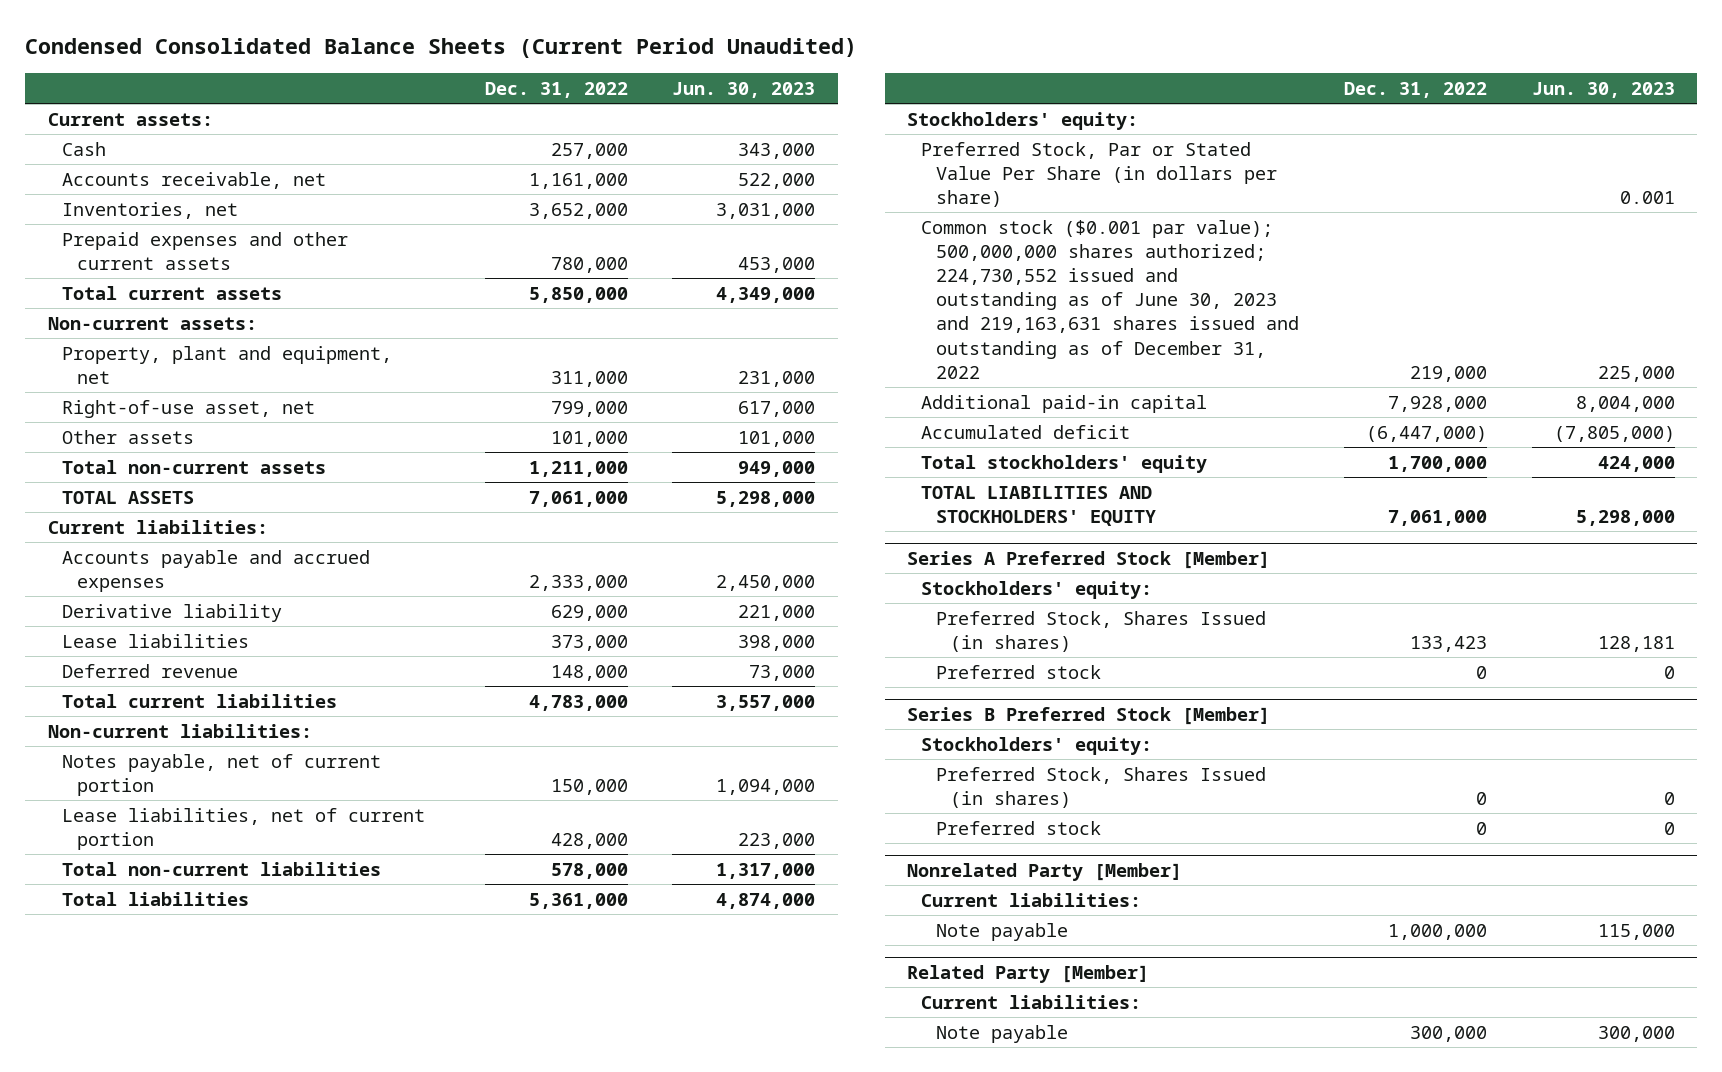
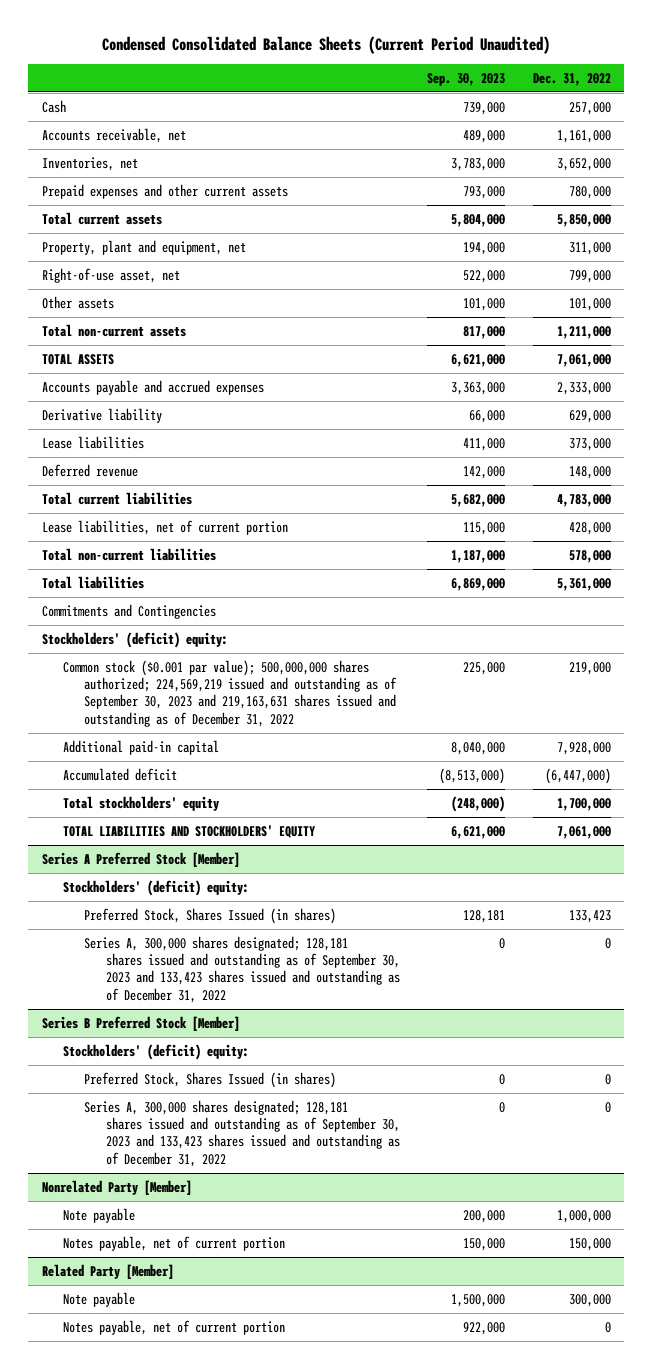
- | Dec. 31, 2022 | Jun. 30, 2023
+ | Sep. 30, 2023 | Dec. 31, 2022
- Current assets:
- Non-current assets:
- Current liabilities:
- Non-current liabilities:
- Notes payable, net of current portion | 150,000 | 1,094,000
- Stockholders' equity:
- Preferred Stock, Par or Stated Value Per Share (in dollars per share) | | 0.001
- Common stock ($0.001 par value); 500,000,000 shares authorized; 224,730,552 issued and outstanding as of June 30, 2023 and 219,163,631 shares issued and outstanding as of December 31, 2022 | 219,000 | 225,000
+ Commitments and Contingencies
+ Stockholders' (deficit) equity:
+ Common stock ($0.001 par value); 500,000,000 shares authorized; 224,569,219 issued and outstanding as of September 30, 2023 and 219,163,631 shares issued and outstanding as of December 31, 2022 | 225,000 | 219,000
@ Series A Preferred Stock [Member]
- Stockholders' equity:
+ Stockholders' (deficit) equity:
- Preferred stock | 0 | 0
+ Series A, 300,000 shares designated; 128,181 shares issued and outstanding as of September 30, 2023 and 133,423 shares issued and outstanding as of December 31, 2022 | 0 | 0
@ Series B Preferred Stock [Member]
- Stockholders' equity:
+ Stockholders' (deficit) equity:
- Preferred stock | 0 | 0
+ Series A, 300,000 shares designated; 128,181 shares issued and outstanding as of September 30, 2023 and 133,423 shares issued and outstanding as of December 31, 2022 | 0 | 0
@ Nonrelated Party [Member]
- Current liabilities:
+ Notes payable, net of current portion | 150,000 | 150,000
@ Related Party [Member]
- Current liabilities:
+ Notes payable, net of current portion | 922,000 | 0

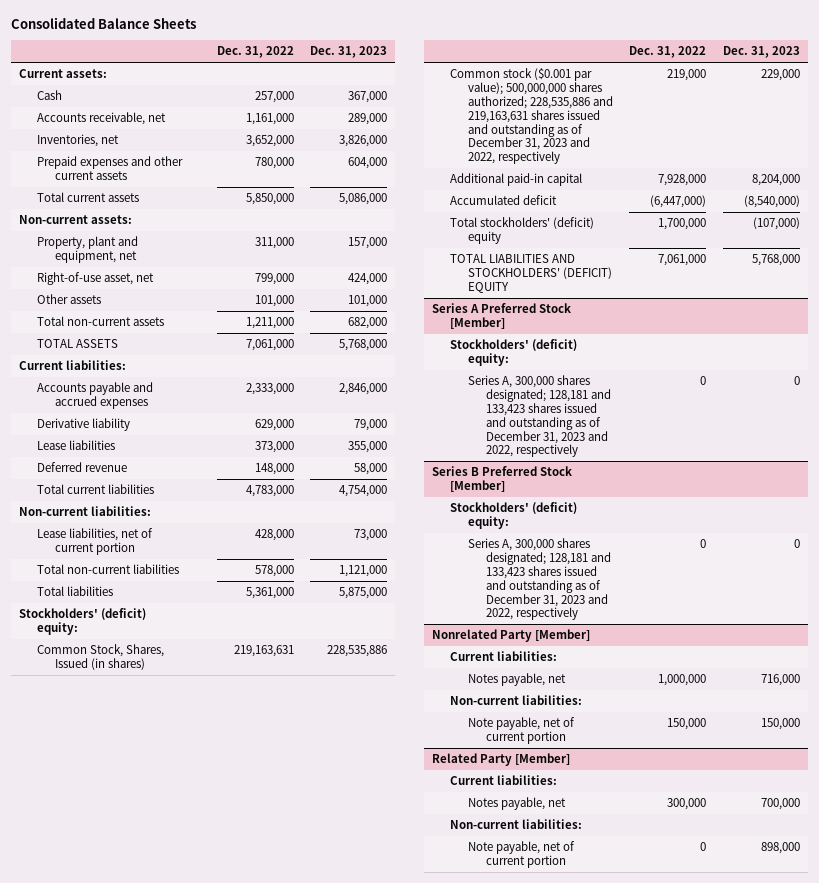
- Condensed Consolidated Balance Sheets (Current Period Unaudited)
+ Consolidated Balance Sheets
- | Sep. 30, 2023 | Dec. 31, 2022
+ | Dec. 31, 2022 | Dec. 31, 2023
+ Current assets:
+ Non-current assets:
+ Current liabilities:
+ Non-current liabilities:
- Commitments and Contingencies
- Common stock ($0.001 par value); 500,000,000 shares authorized; 224,569,219 issued and outstanding as of September 30, 2023 and 219,163,631 shares issued and outstanding as of December 31, 2022 | 225,000 | 219,000
+ Common Stock, Shares, Issued (in shares) | 219,163,631 | 228,535,886
+ Common stock ($0.001 par value); 500,000,000 shares authorized; 228,535,886 and 219,163,631 shares issued and outstanding as of December 31, 2023 and 2022, respectively | 219,000 | 229,000
- Total stockholders' equity | (248,000) | 1,700,000
- TOTAL LIABILITIES AND STOCKHOLDERS' EQUITY | 6,621,000 | 7,061,000
+ Total stockholders' (deficit) equity | 1,700,000 | (107,000)
+ TOTAL LIABILITIES AND STOCKHOLDERS' (DEFICIT) EQUITY | 7,061,000 | 5,768,000
@ Series A Preferred Stock [Member]
- Preferred Stock, Shares Issued (in shares) | 128,181 | 133,423
- Series A, 300,000 shares designated; 128,181 shares issued and outstanding as of September 30, 2023 and 133,423 shares issued and outstanding as of December 31, 2022 | 0 | 0
+ Series A, 300,000 shares designated; 128,181 and 133,423 shares issued and outstanding as of December 31, 2023 and 2022, respectively | 0 | 0
@ Series B Preferred Stock [Member]
- Preferred Stock, Shares Issued (in shares) | 0 | 0
- Series A, 300,000 shares designated; 128,181 shares issued and outstanding as of September 30, 2023 and 133,423 shares issued and outstanding as of December 31, 2022 | 0 | 0
+ Series A, 300,000 shares designated; 128,181 and 133,423 shares issued and outstanding as of December 31, 2023 and 2022, respectively | 0 | 0
@ Nonrelated Party [Member]
- Note payable | 200,000 | 1,000,000
- Notes payable, net of current portion | 150,000 | 150,000
+ Current liabilities:
+ Notes payable, net | 1,000,000 | 716,000
+ Non-current liabilities:
+ Note payable, net of current portion | 150,000 | 150,000
@ Related Party [Member]
- Note payable | 1,500,000 | 300,000
- Notes payable, net of current portion | 922,000 | 0
+ Current liabilities:
+ Notes payable, net | 300,000 | 700,000
+ Non-current liabilities:
+ Note payable, net of current portion | 0 | 898,000

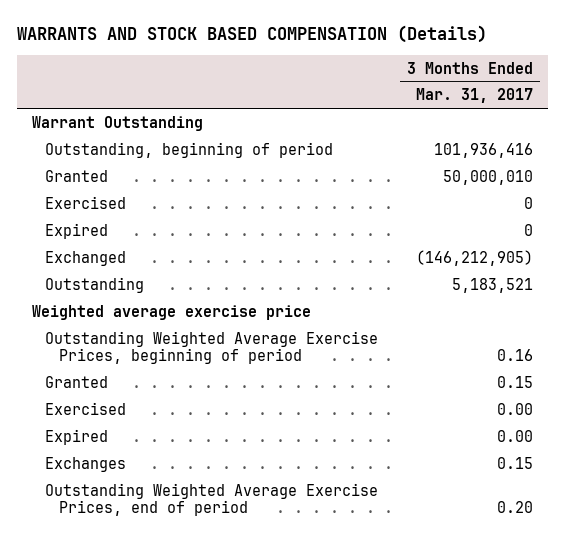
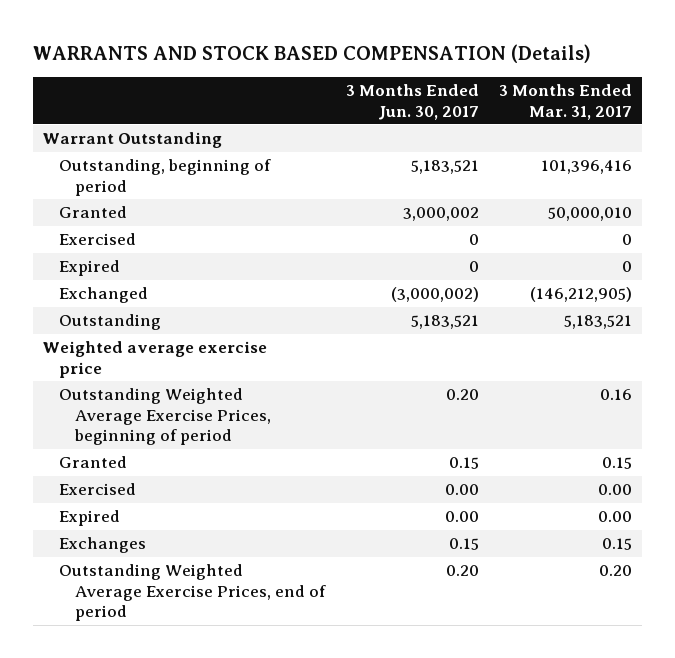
- | 3 Months Ended Mar. 31, 2017
+ | 3 Months Ended Jun. 30, 2017 | 3 Months Ended Mar. 31, 2017
- Outstanding, beginning of period | 101,936,416
+ Outstanding, beginning of period | 5,183,521 | 101,396,416

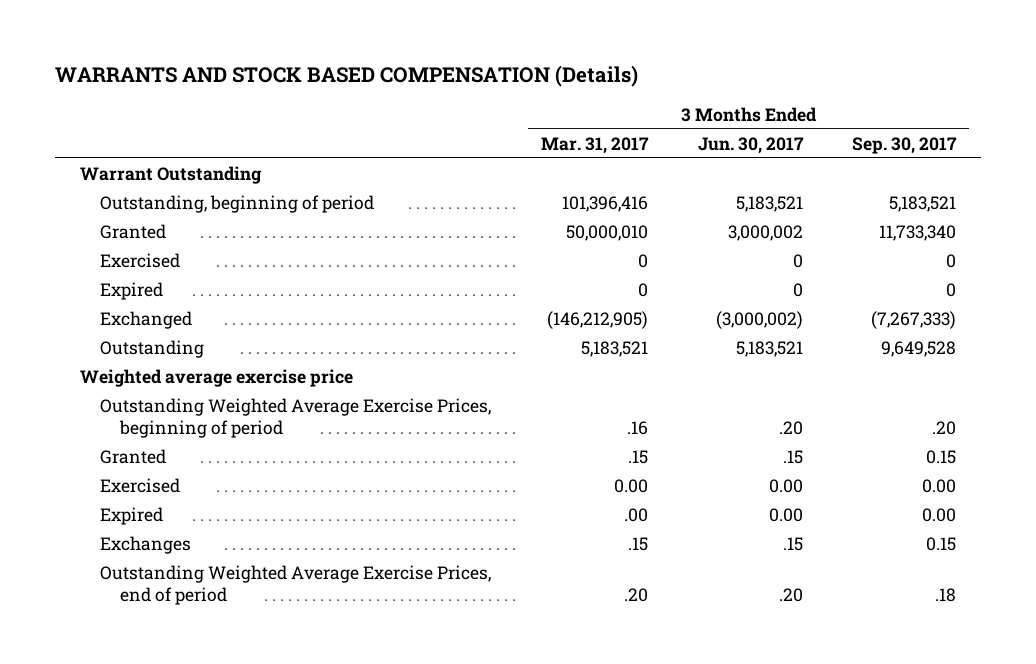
- | 3 Months Ended Jun. 30, 2017 | 3 Months Ended Mar. 31, 2017
+ | 3 Months Ended Mar. 31, 2017 | 3 Months Ended Jun. 30, 2017 | 3 Months Ended Sep. 30, 2017
- Outstanding Weighted Average Exercise Prices, beginning of period | 0.20 | 0.16
- Granted | 0.15 | 0.15
+ Outstanding Weighted Average Exercise Prices, beginning of period | .16 | .20 | .20
+ Granted | .15 | .15 | 0.15
- Expired | 0.00 | 0.00
- Exchanges | 0.15 | 0.15
- Outstanding Weighted Average Exercise Prices, end of period | 0.20 | 0.20
+ Expired | .00 | 0.00 | 0.00
+ Exchanges | .15 | .15 | 0.15
+ Outstanding Weighted Average Exercise Prices, end of period | .20 | .20 | .18

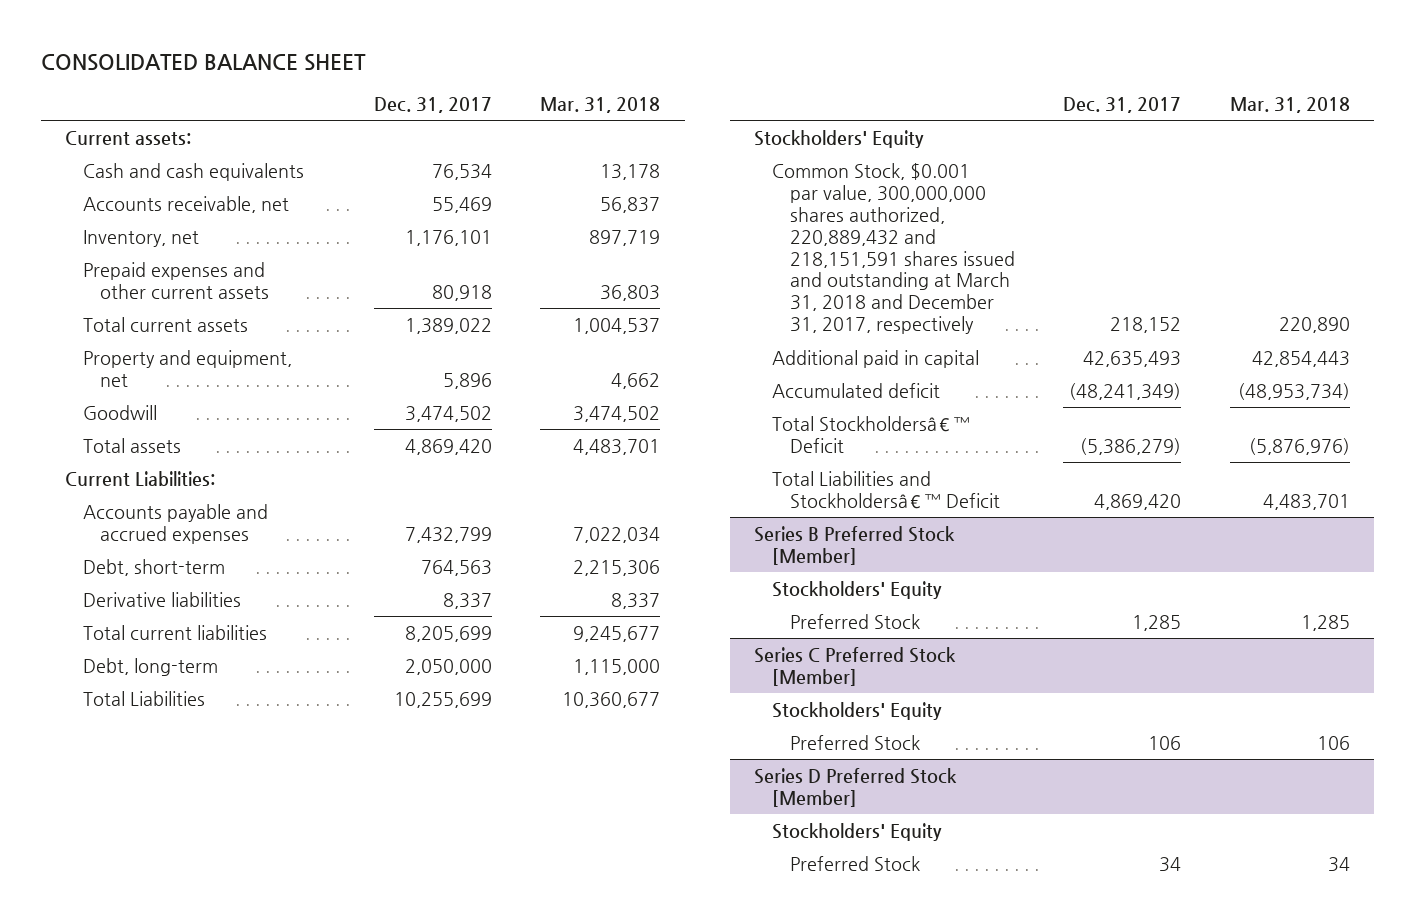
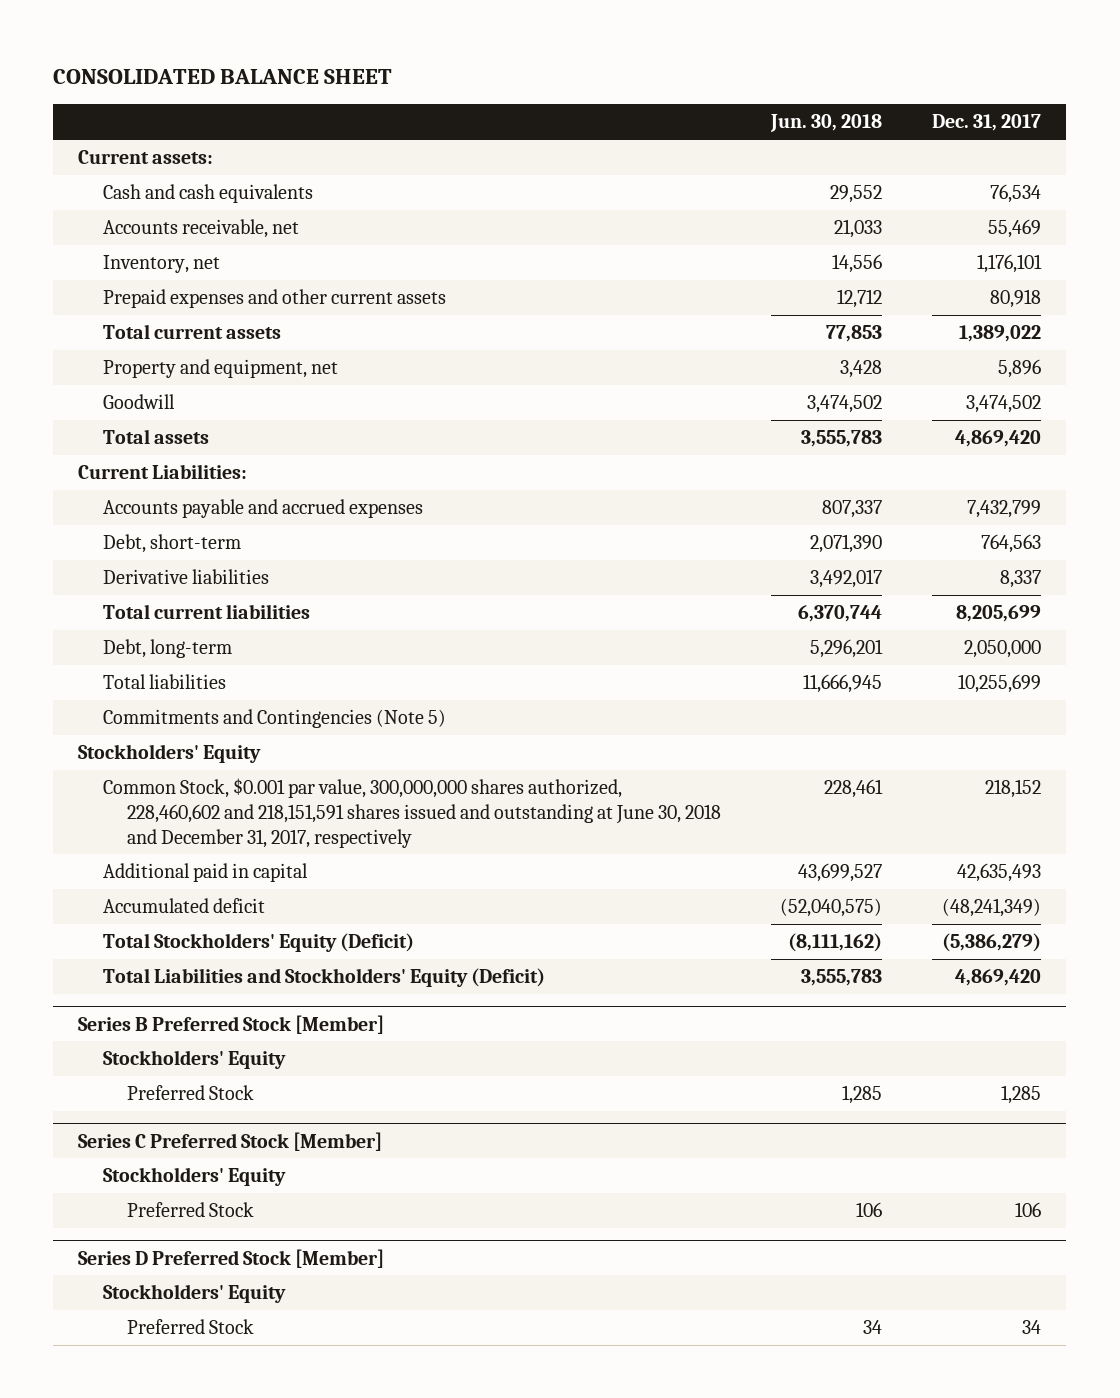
- | Dec. 31, 2017 | Mar. 31, 2018
+ | Jun. 30, 2018 | Dec. 31, 2017
- Total Liabilities | 10,255,699 | 10,360,677
+ Total liabilities | 11,666,945 | 10,255,699
+ Commitments and Contingencies (Note 5)
- Common Stock, $0.001 par value, 300,000,000 shares authorized, 220,889,432 and 218,151,591 shares issued and outstanding at March 31, 2018 and December 31, 2017, respectively | 218,152 | 220,890
+ Common Stock, $0.001 par value, 300,000,000 shares authorized, 228,460,602 and 218,151,591 shares issued and outstanding at June 30, 2018 and December 31, 2017, respectively | 228,461 | 218,152
- Total Stockholdersâ€™ Deficit | (5,386,279) | (5,876,976)
- Total Liabilities and Stockholdersâ€™ Deficit | 4,869,420 | 4,483,701
+ Total Stockholders' Equity (Deficit) | (8,111,162) | (5,386,279)
+ Total Liabilities and Stockholders' Equity (Deficit) | 3,555,783 | 4,869,420

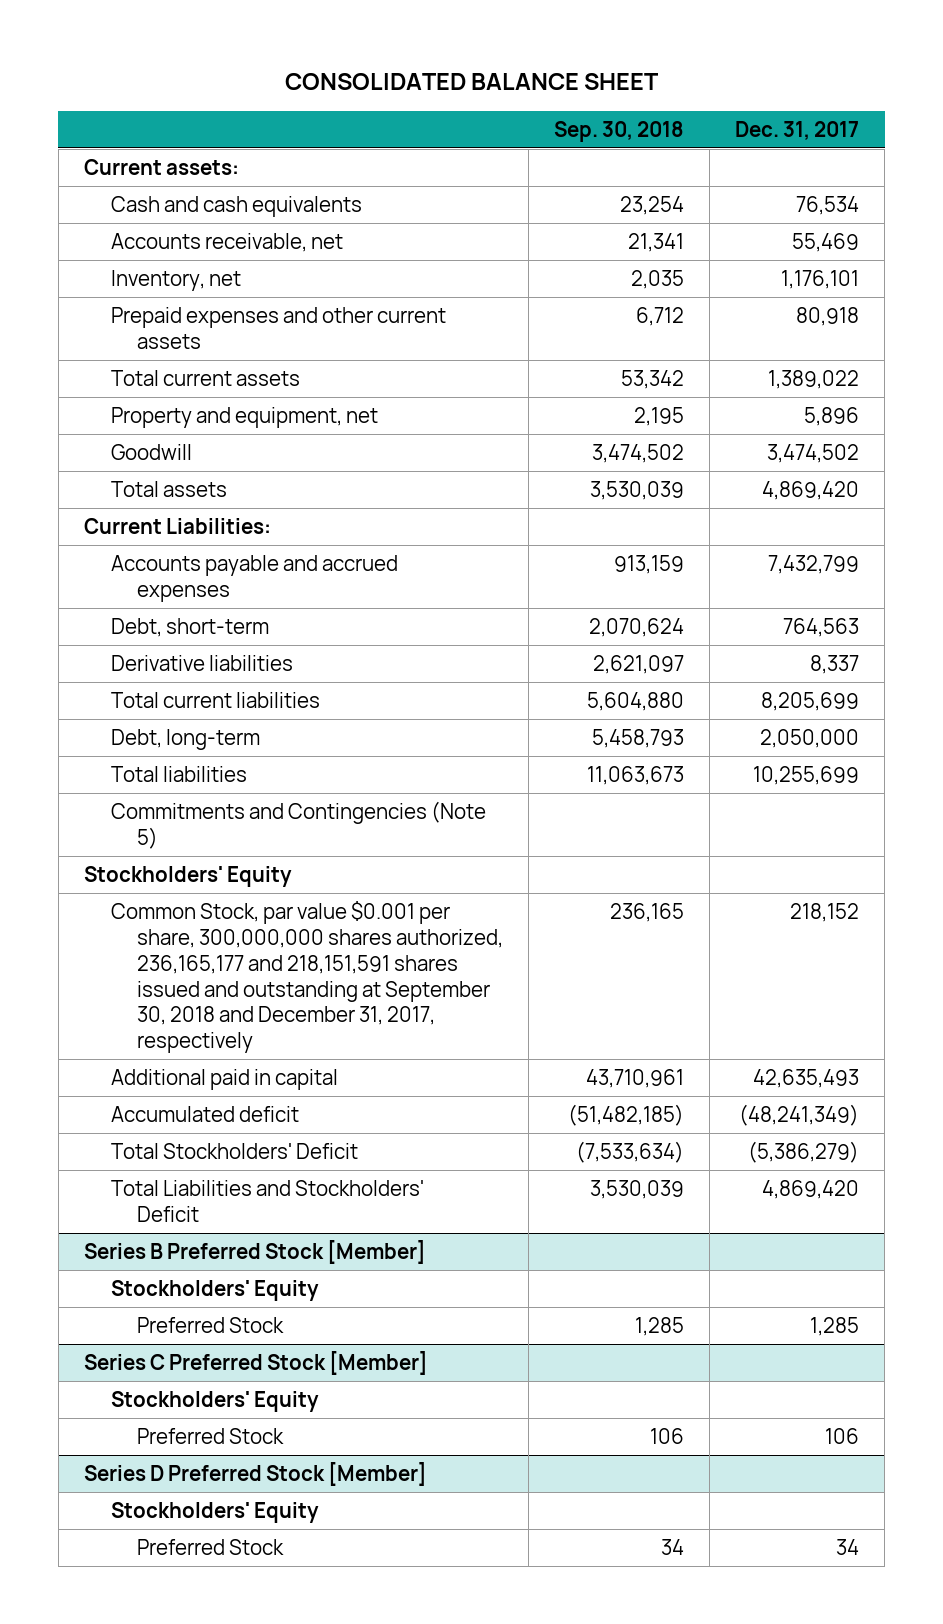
- | Jun. 30, 2018 | Dec. 31, 2017
+ | Sep. 30, 2018 | Dec. 31, 2017
- Common Stock, $0.001 par value, 300,000,000 shares authorized, 228,460,602 and 218,151,591 shares issued and outstanding at June 30, 2018 and December 31, 2017, respectively | 228,461 | 218,152
+ Common Stock, par value $0.001 per share, 300,000,000 shares authorized, 236,165,177 and 218,151,591 shares issued and outstanding at September 30, 2018 and December 31, 2017, respectively | 236,165 | 218,152
- Total Stockholders' Equity (Deficit) | (8,111,162) | (5,386,279)
- Total Liabilities and Stockholders' Equity (Deficit) | 3,555,783 | 4,869,420
+ Total Stockholders' Deficit | (7,533,634) | (5,386,279)
+ Total Liabilities and Stockholders' Deficit | 3,530,039 | 4,869,420

